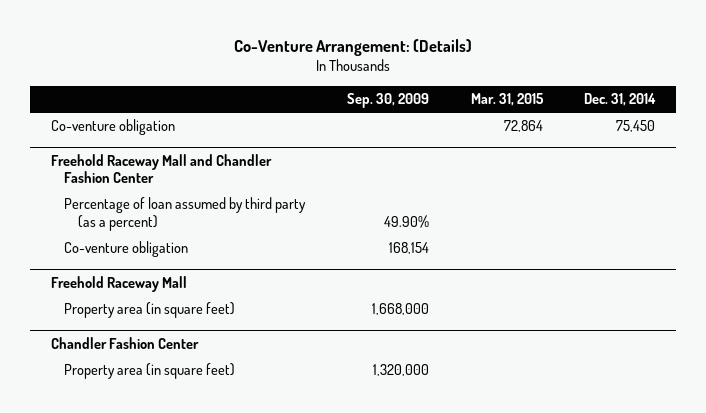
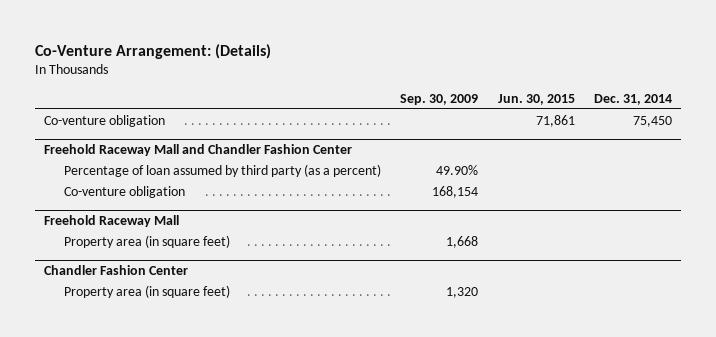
- | Sep. 30, 2009 | Mar. 31, 2015 | Dec. 31, 2014
+ | Sep. 30, 2009 | Jun. 30, 2015 | Dec. 31, 2014
@ Freehold Raceway Mall
- Property area (in square feet) | 1,668,000 | |
+ Property area (in square feet) | 1,668 | |
@ Chandler Fashion Center
- Property area (in square feet) | 1,320,000 | |
+ Property area (in square feet) | 1,320 | |

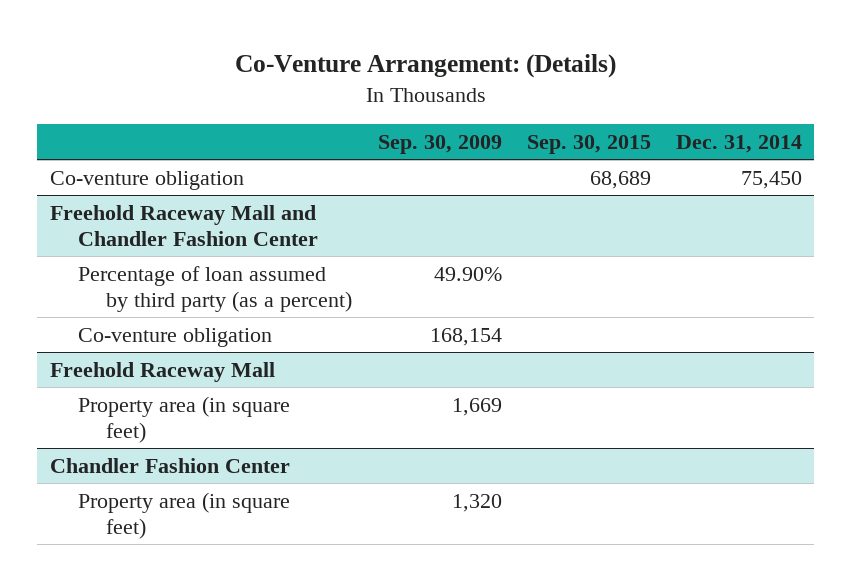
- | Sep. 30, 2009 | Jun. 30, 2015 | Dec. 31, 2014
+ | Sep. 30, 2009 | Sep. 30, 2015 | Dec. 31, 2014
@ Freehold Raceway Mall
- Property area (in square feet) | 1,668 | |
+ Property area (in square feet) | 1,669 | |

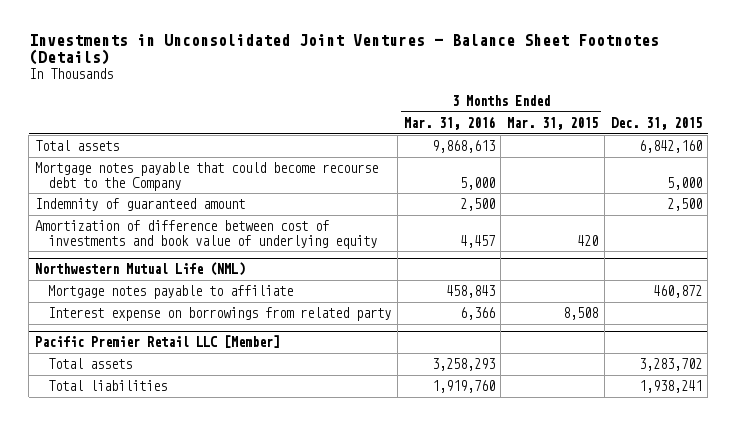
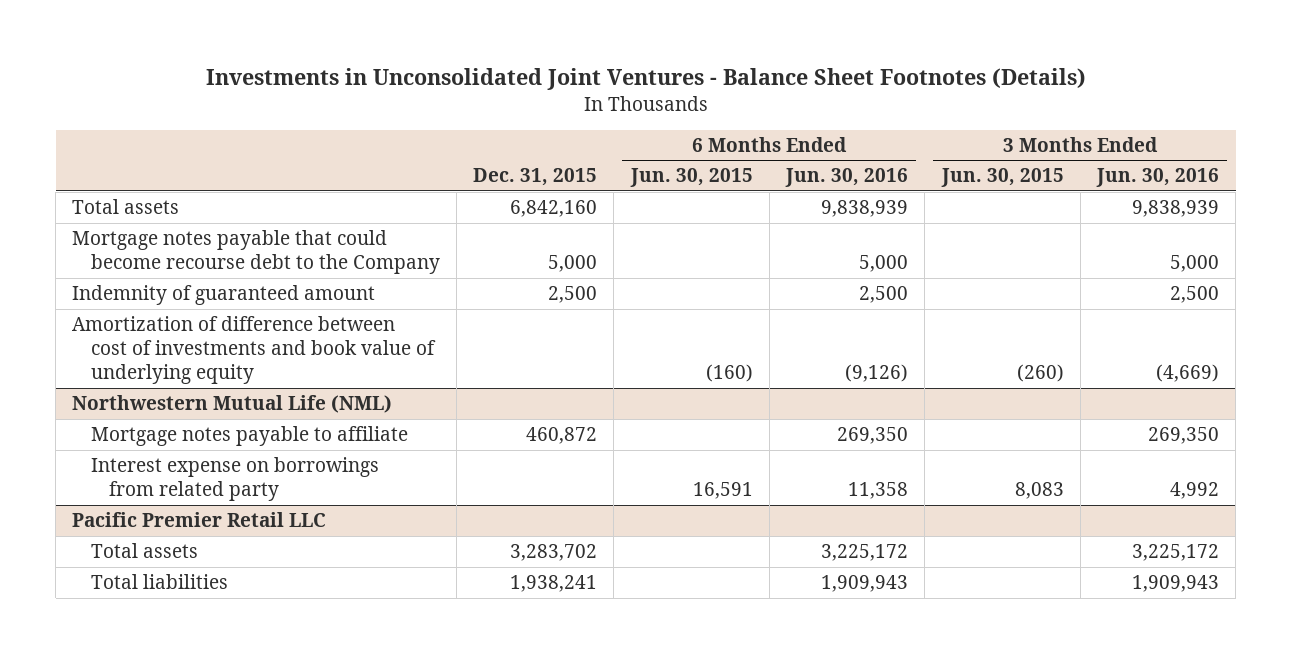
- | 3 Months Ended Mar. 31, 2016 | 3 Months Ended Mar. 31, 2015 | Dec. 31, 2015
+ | Dec. 31, 2015 | 6 Months Ended Jun. 30, 2015 | 6 Months Ended Jun. 30, 2016 | 3 Months Ended Jun. 30, 2015 | 3 Months Ended Jun. 30, 2016
- Pacific Premier Retail LLC [Member]
+ Pacific Premier Retail LLC

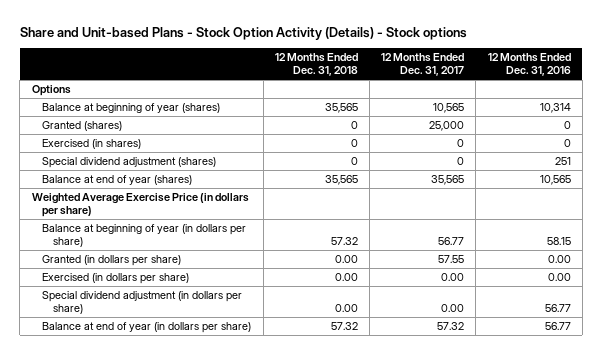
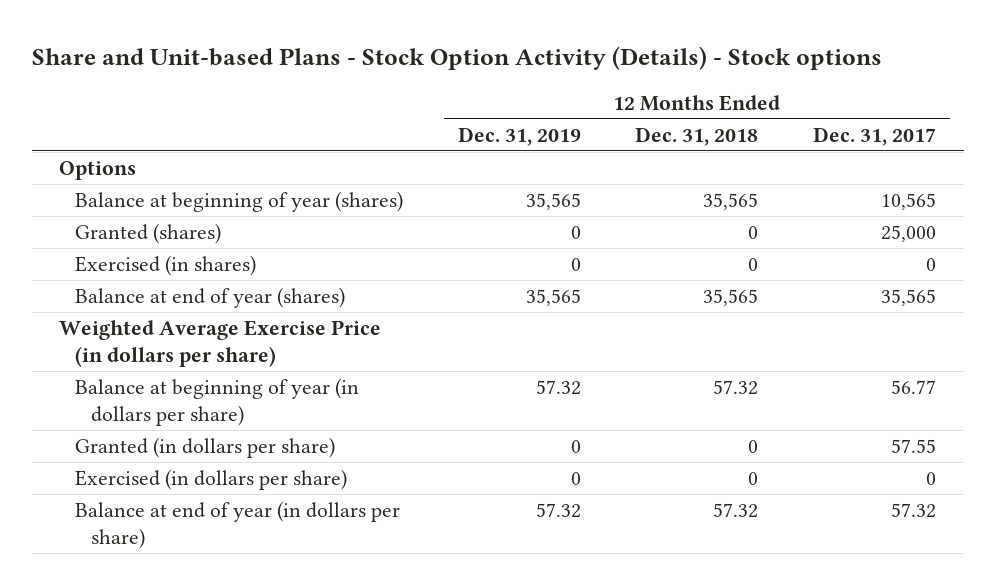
- | 12 Months Ended Dec. 31, 2018 | 12 Months Ended Dec. 31, 2017 | 12 Months Ended Dec. 31, 2016
+ | 12 Months Ended Dec. 31, 2019 | 12 Months Ended Dec. 31, 2018 | 12 Months Ended Dec. 31, 2017
- Special dividend adjustment (shares) | 0 | 0 | 251
- Granted (in dollars per share) | 0.00 | 57.55 | 0.00
- Exercised (in dollars per share) | 0.00 | 0.00 | 0.00
- Special dividend adjustment (in dollars per share) | 0.00 | 0.00 | 56.77
+ Granted (in dollars per share) | 0 | 0 | 57.55
+ Exercised (in dollars per share) | 0 | 0 | 0

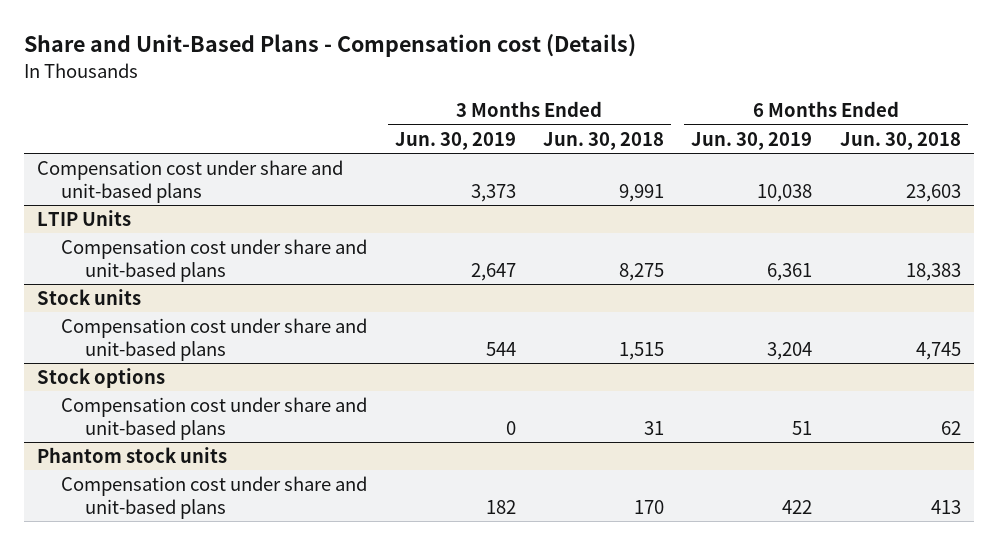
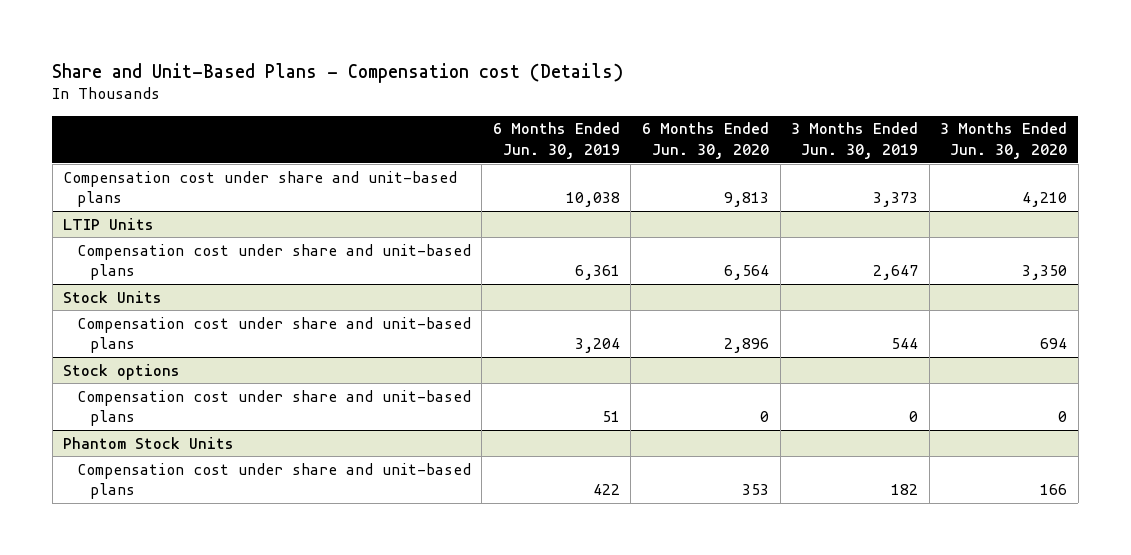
- | 3 Months Ended Jun. 30, 2019 | 3 Months Ended Jun. 30, 2018 | 6 Months Ended Jun. 30, 2019 | 6 Months Ended Jun. 30, 2018
+ | 6 Months Ended Jun. 30, 2019 | 6 Months Ended Jun. 30, 2020 | 3 Months Ended Jun. 30, 2019 | 3 Months Ended Jun. 30, 2020
- Stock units
+ Stock Units
- Phantom stock units
+ Phantom Stock Units

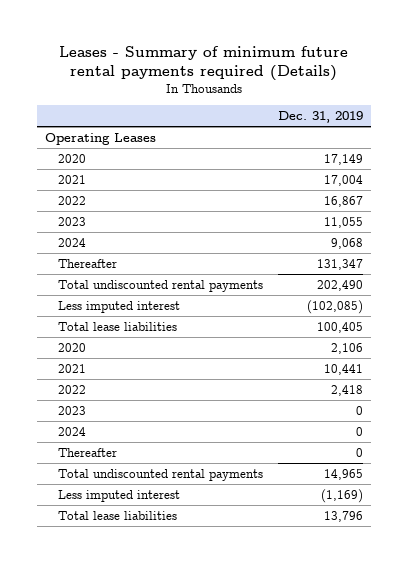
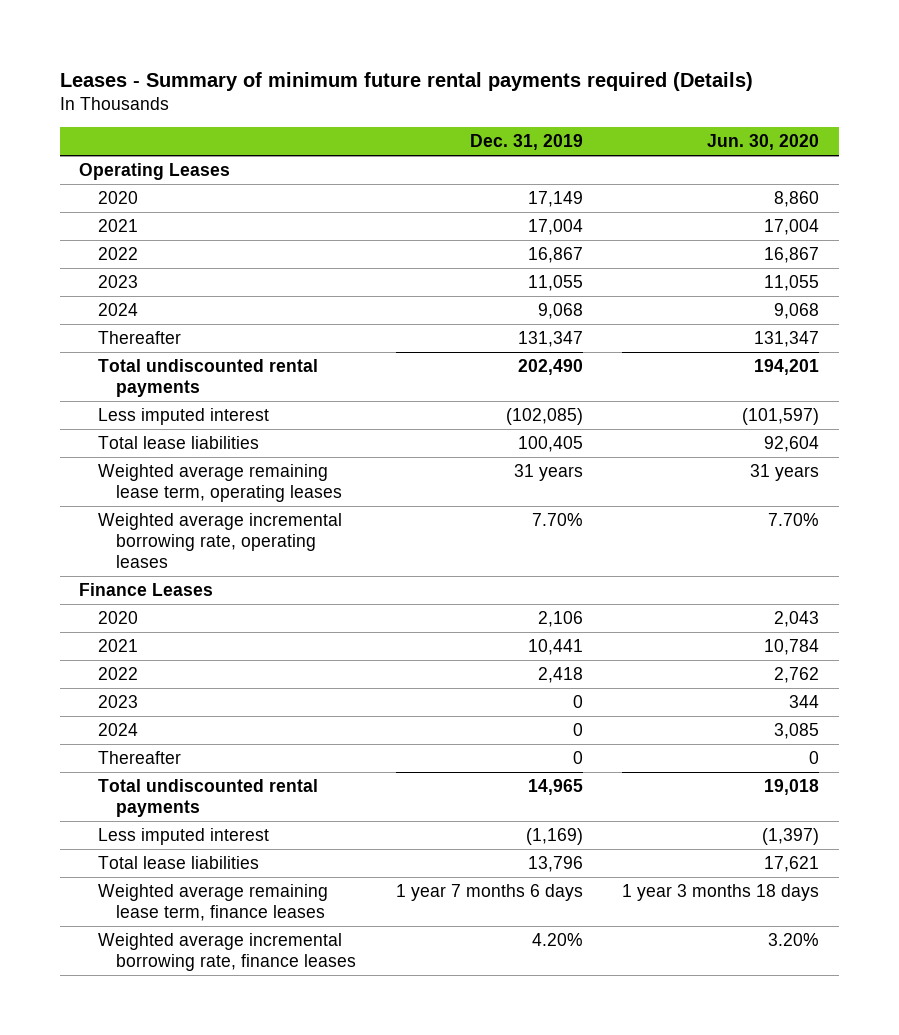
- | Dec. 31, 2019
+ | Dec. 31, 2019 | Jun. 30, 2020
+ Weighted average remaining lease term, operating leases | 31 years | 31 years
+ Weighted average incremental borrowing rate, operating leases | 7.70% | 7.70%
+ Finance Leases
+ Weighted average remaining lease term, finance leases | 1 year 7 months 6 days | 1 year 3 months 18 days
+ Weighted average incremental borrowing rate, finance leases | 4.20% | 3.20%

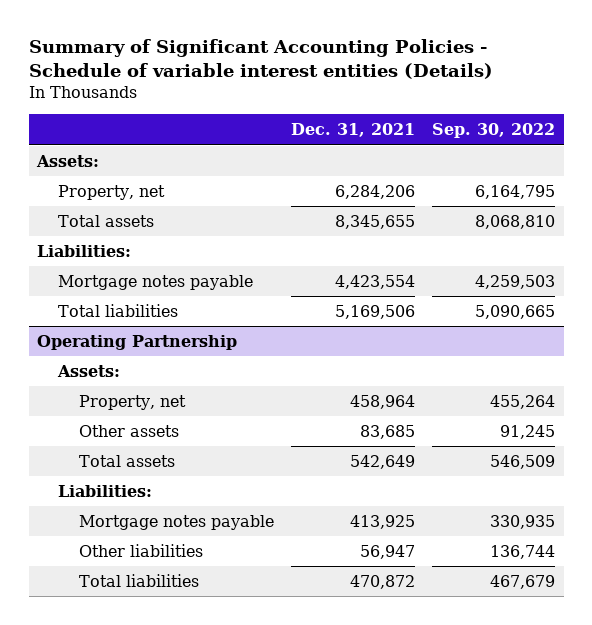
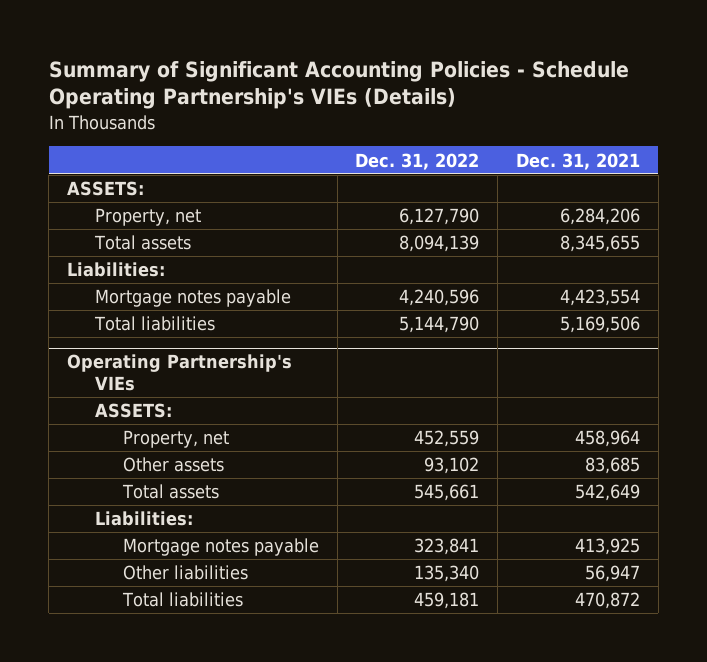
- Summary of Significant Accounting Policies - Schedule of variable interest entities (Details)
+ Summary of Significant Accounting Policies - Schedule Operating Partnership's VIEs (Details)
- | Dec. 31, 2021 | Sep. 30, 2022
+ | Dec. 31, 2022 | Dec. 31, 2021
- Assets:
+ ASSETS:
- Operating Partnership
- Assets:
+ Operating Partnership's VIEs
+ ASSETS:

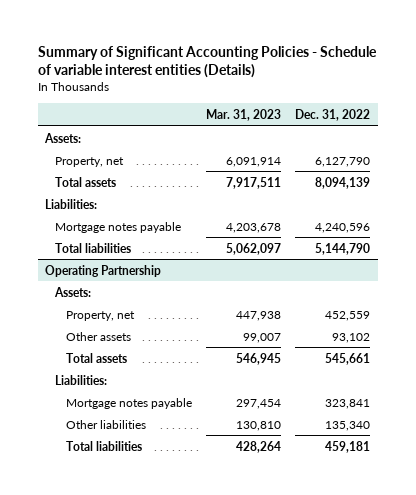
- Summary of Significant Accounting Policies - Schedule Operating Partnership's VIEs (Details)
+ Summary of Significant Accounting Policies - Schedule of variable interest entities (Details)
- | Dec. 31, 2022 | Dec. 31, 2021
+ | Mar. 31, 2023 | Dec. 31, 2022
- ASSETS:
+ Assets:
- Operating Partnership's VIEs
- ASSETS:
+ Operating Partnership
+ Assets:

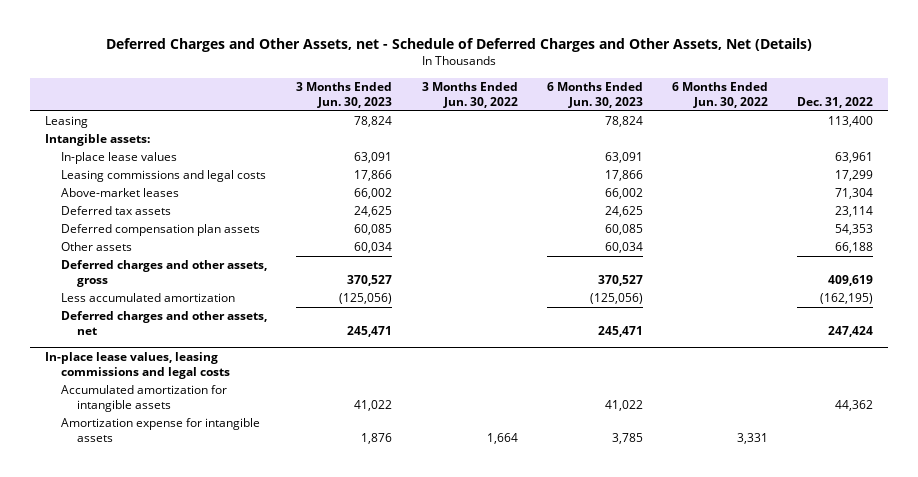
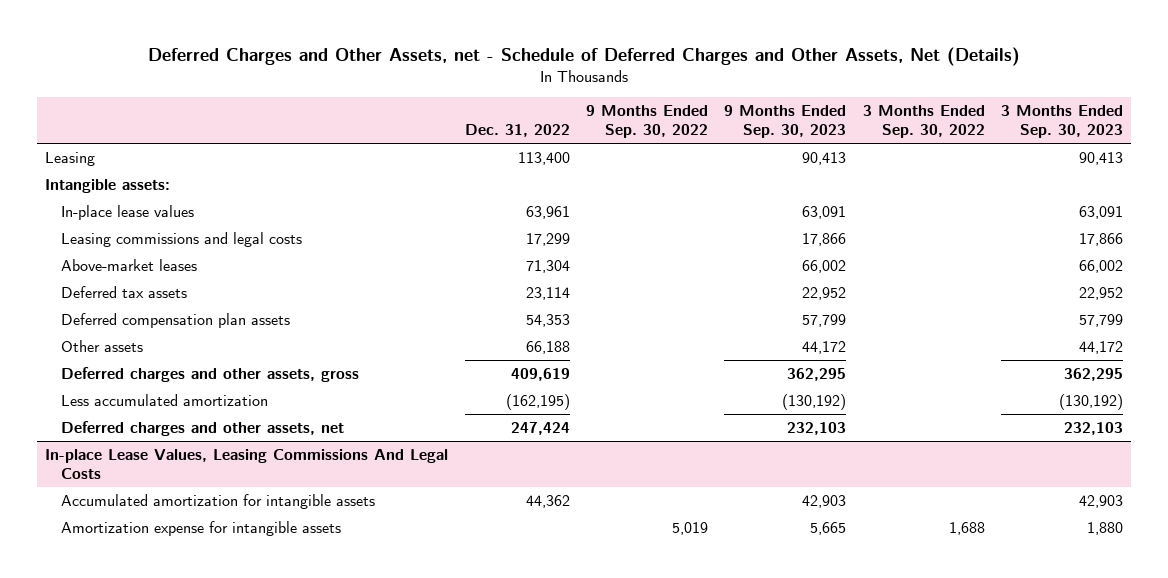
- | 3 Months Ended Jun. 30, 2023 | 3 Months Ended Jun. 30, 2022 | 6 Months Ended Jun. 30, 2023 | 6 Months Ended Jun. 30, 2022 | Dec. 31, 2022
+ | Dec. 31, 2022 | 9 Months Ended Sep. 30, 2022 | 9 Months Ended Sep. 30, 2023 | 3 Months Ended Sep. 30, 2022 | 3 Months Ended Sep. 30, 2023
- In-place lease values, leasing commissions and legal costs
+ In-place Lease Values, Leasing Commissions And Legal Costs

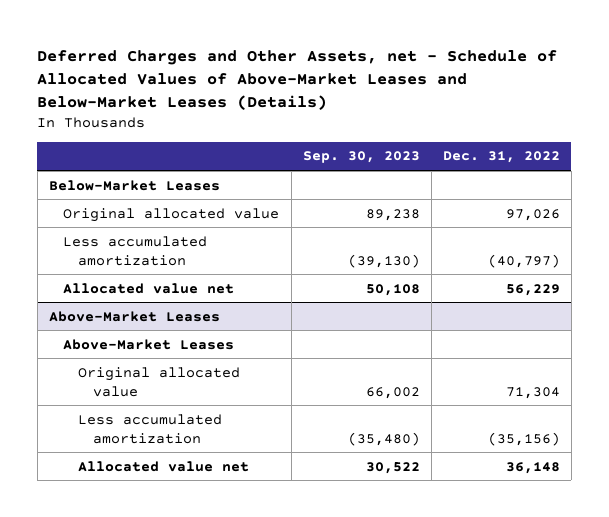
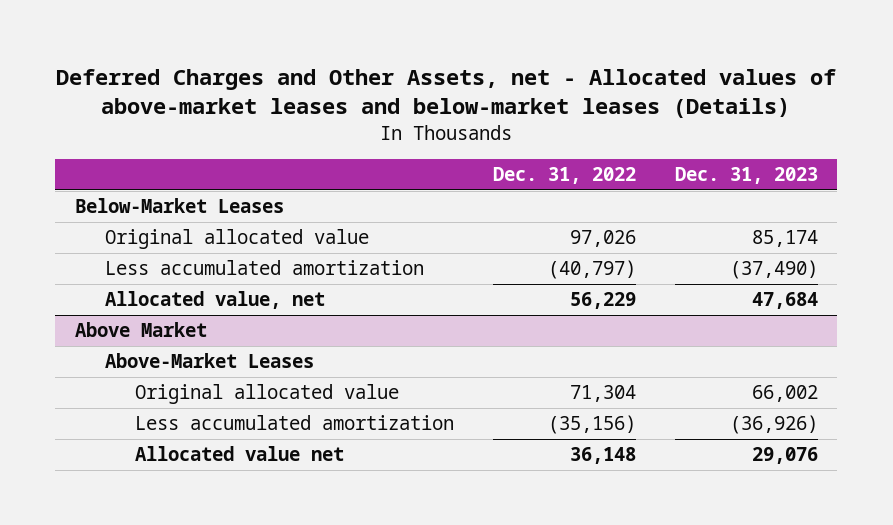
- Deferred Charges and Other Assets, net - Schedule of Allocated Values of Above-Market Leases and Below-Market Leases (Details)
+ Deferred Charges and Other Assets, net - Allocated values of above-market leases and below-market leases (Details)
- | Sep. 30, 2023 | Dec. 31, 2022
+ | Dec. 31, 2022 | Dec. 31, 2023
- Allocated value net | 50,108 | 56,229
- Above-Market Leases
+ Allocated value, net | 56,229 | 47,684
+ Above Market

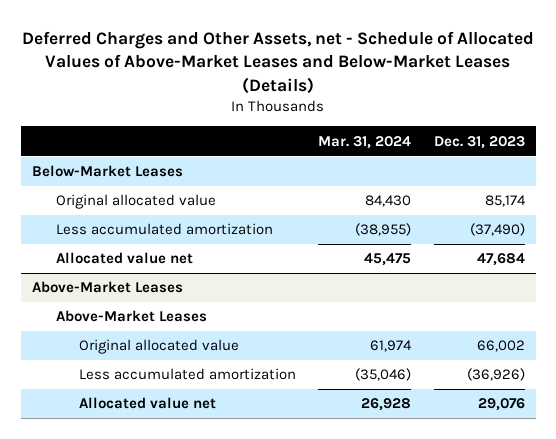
- Deferred Charges and Other Assets, net - Allocated values of above-market leases and below-market leases (Details)
+ Deferred Charges and Other Assets, net - Schedule of Allocated Values of Above-Market Leases and Below-Market Leases (Details)
- | Dec. 31, 2022 | Dec. 31, 2023
+ | Mar. 31, 2024 | Dec. 31, 2023
- Allocated value, net | 56,229 | 47,684
- Above Market
+ Allocated value net | 45,475 | 47,684
+ Above-Market Leases

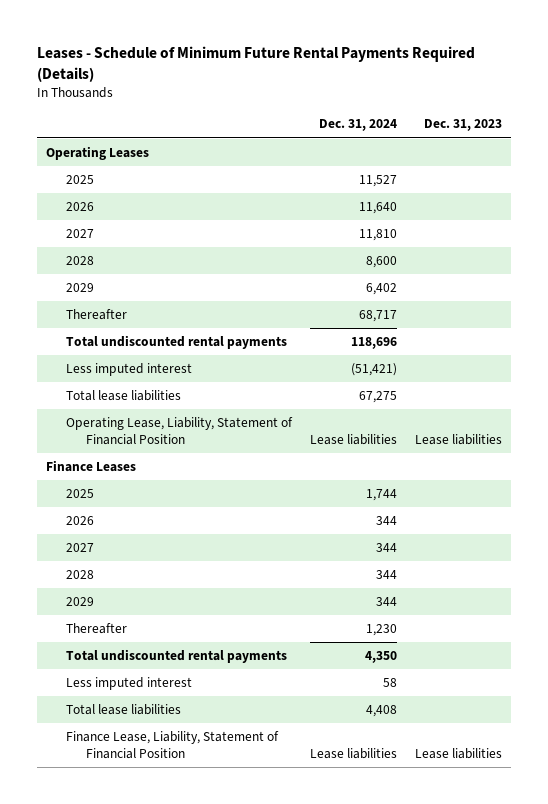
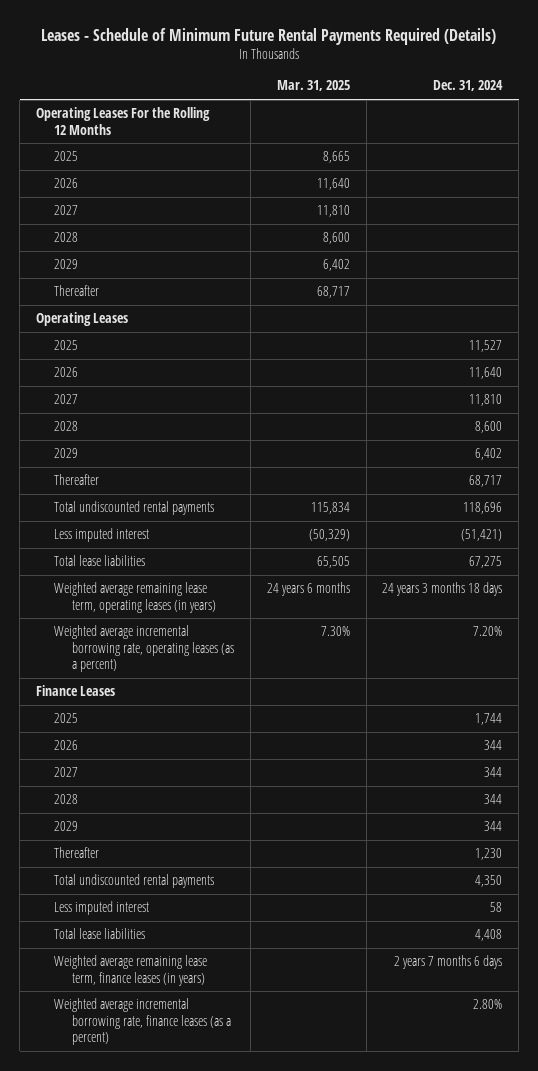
- | Dec. 31, 2024 | Dec. 31, 2023
+ | Mar. 31, 2025 | Dec. 31, 2024
+ Operating Leases For the Rolling 12 Months
+ 2025 | 8,665 |
+ 2026 | 11,640 |
+ 2027 | 11,810 |
+ 2028 | 8,600 |
+ 2029 | 6,402 |
+ Thereafter | 68,717 |
- Operating Lease, Liability, Statement of Financial Position | Lease liabilities | Lease liabilities
+ Weighted average remaining lease term, operating leases (in years) | 24 years 6 months | 24 years 3 months 18 days
+ Weighted average incremental borrowing rate, operating leases (as a percent) | 7.30% | 7.20%
- Finance Lease, Liability, Statement of Financial Position | Lease liabilities | Lease liabilities
+ Weighted average remaining lease term, finance leases (in years) | | 2 years 7 months 6 days
+ Weighted average incremental borrowing rate, finance leases (as a percent) | | 2.80%

